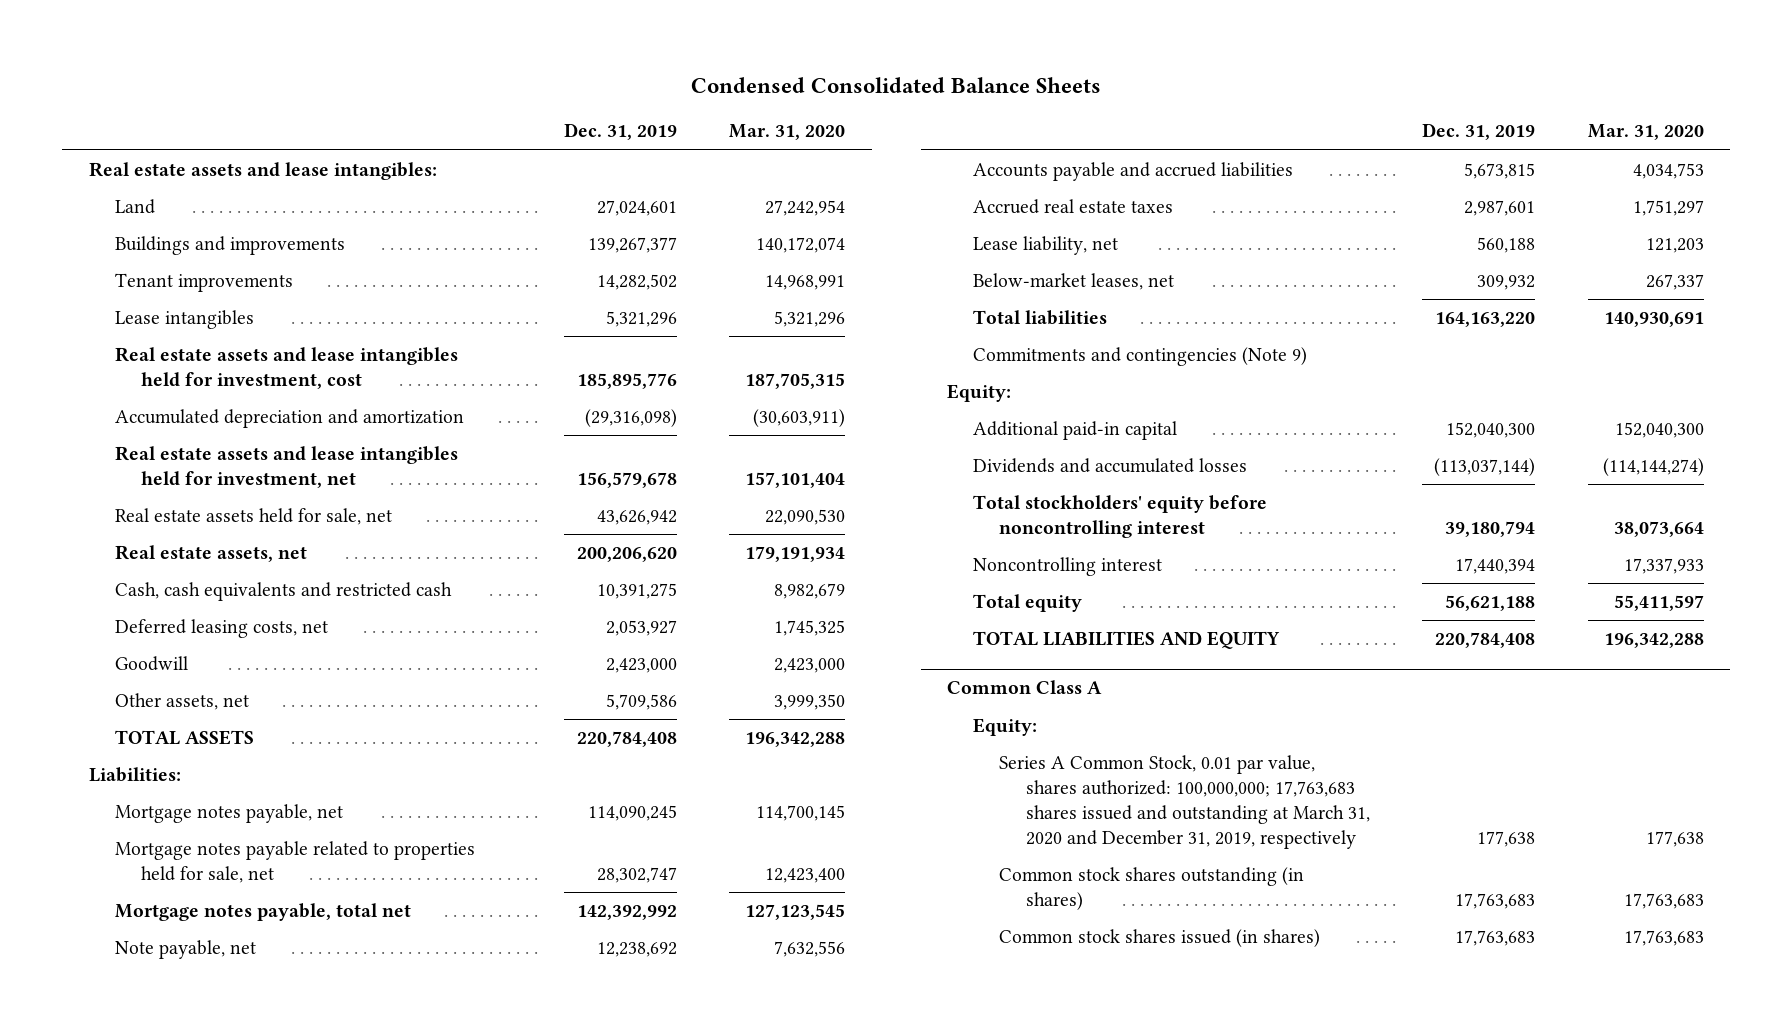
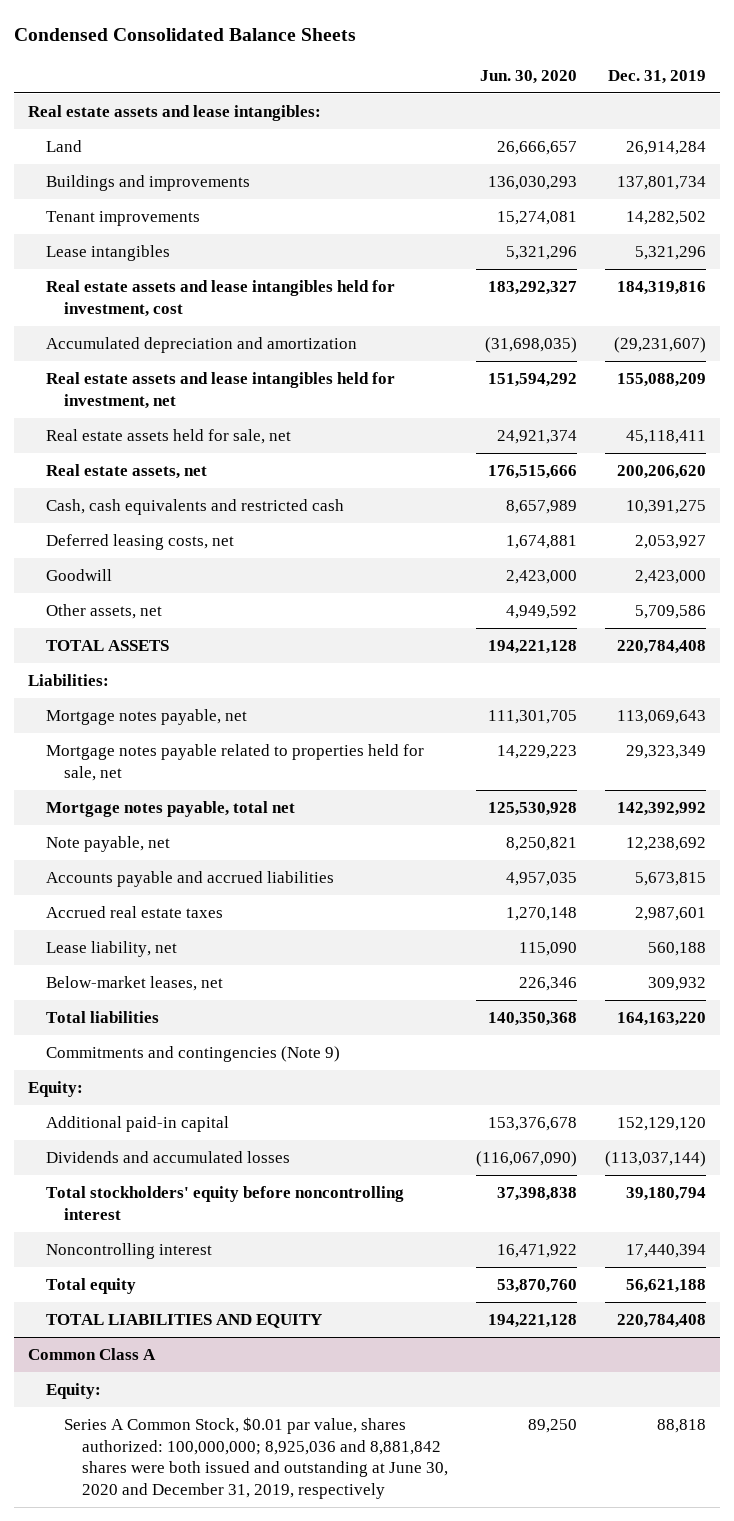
- | Dec. 31, 2019 | Mar. 31, 2020
+ | Jun. 30, 2020 | Dec. 31, 2019
- Land | 27,024,601 | 27,242,954
- Buildings and improvements | 139,267,377 | 140,172,074
+ Land | 26,666,657 | 26,914,284
+ Buildings and improvements | 136,030,293 | 137,801,734
- Real estate assets and lease intangibles held for investment, cost | 185,895,776 | 187,705,315
- Accumulated depreciation and amortization | (29,316,098) | (30,603,911)
- Real estate assets and lease intangibles held for investment, net | 156,579,678 | 157,101,404
- Real estate assets held for sale, net | 43,626,942 | 22,090,530
+ Real estate assets and lease intangibles held for investment, cost | 183,292,327 | 184,319,816
+ Accumulated depreciation and amortization | (31,698,035) | (29,231,607)
+ Real estate assets and lease intangibles held for investment, net | 151,594,292 | 155,088,209
+ Real estate assets held for sale, net | 24,921,374 | 45,118,411
- Mortgage notes payable, net | 114,090,245 | 114,700,145
- Mortgage notes payable related to properties held for sale, net | 28,302,747 | 12,423,400
+ Mortgage notes payable, net | 111,301,705 | 113,069,643
+ Mortgage notes payable related to properties held for sale, net | 14,229,223 | 29,323,349
- Additional paid-in capital | 152,040,300 | 152,040,300
+ Additional paid-in capital | 153,376,678 | 152,129,120
@ Common Class A
- Series A Common Stock, 0.01 par value, shares authorized: 100,000,000; 17,763,683 shares issued and outstanding at March 31, 2020 and December 31, 2019, respectively | 177,638 | 177,638
- Common stock shares outstanding (in shares) | 17,763,683 | 17,763,683
- Common stock shares issued (in shares) | 17,763,683 | 17,763,683
+ Series A Common Stock, $0.01 par value, shares authorized: 100,000,000; 8,925,036 and 8,881,842 shares were both issued and outstanding at June 30, 2020 and December 31, 2019, respectively | 89,250 | 88,818

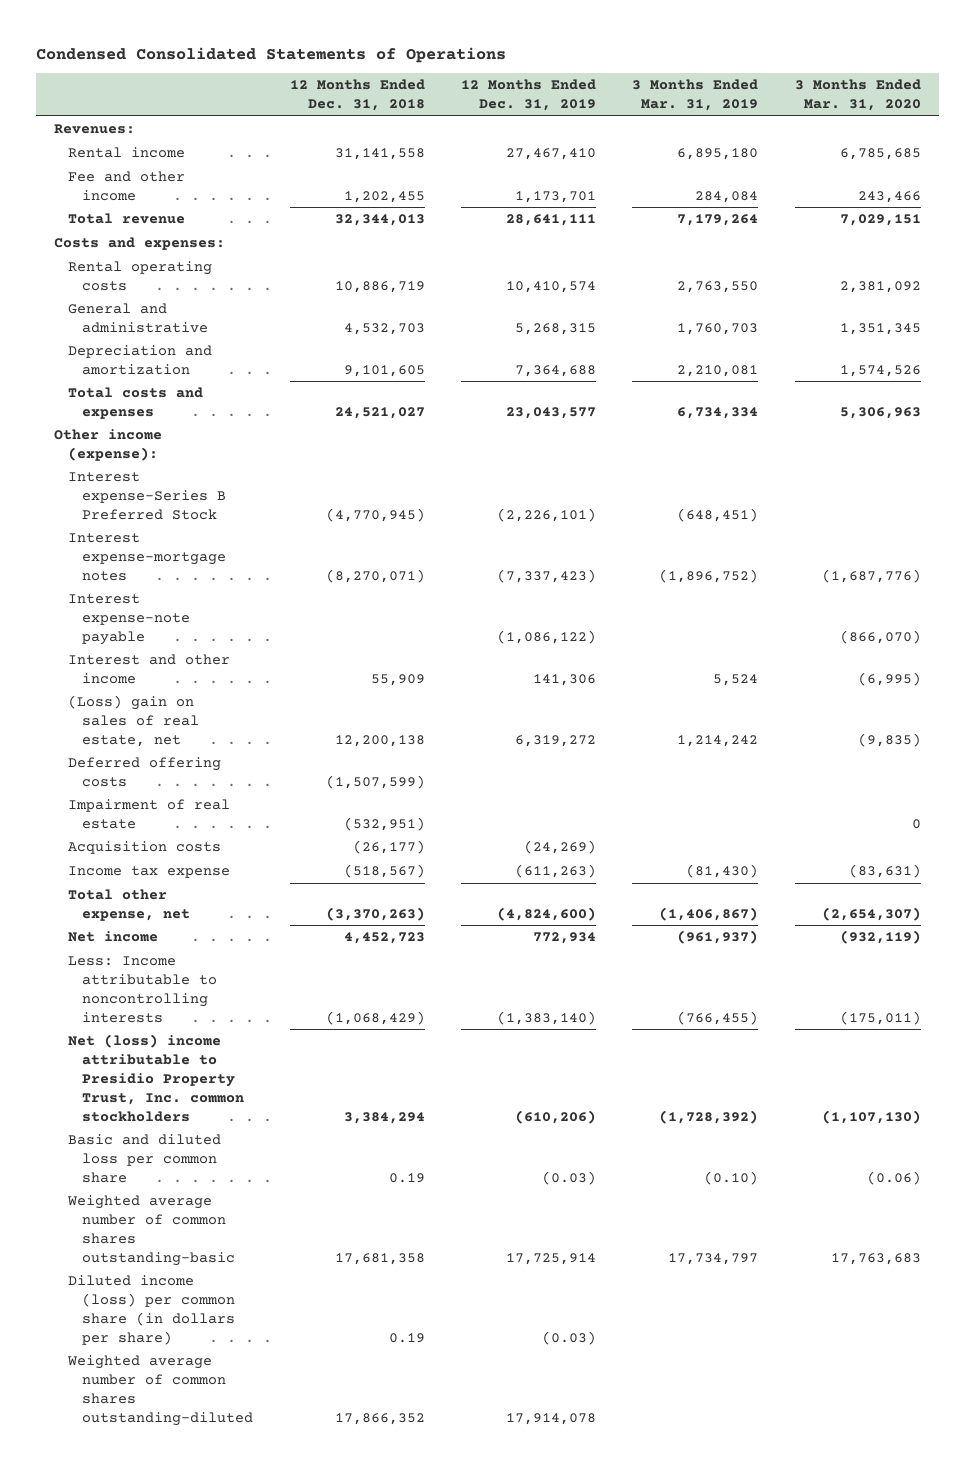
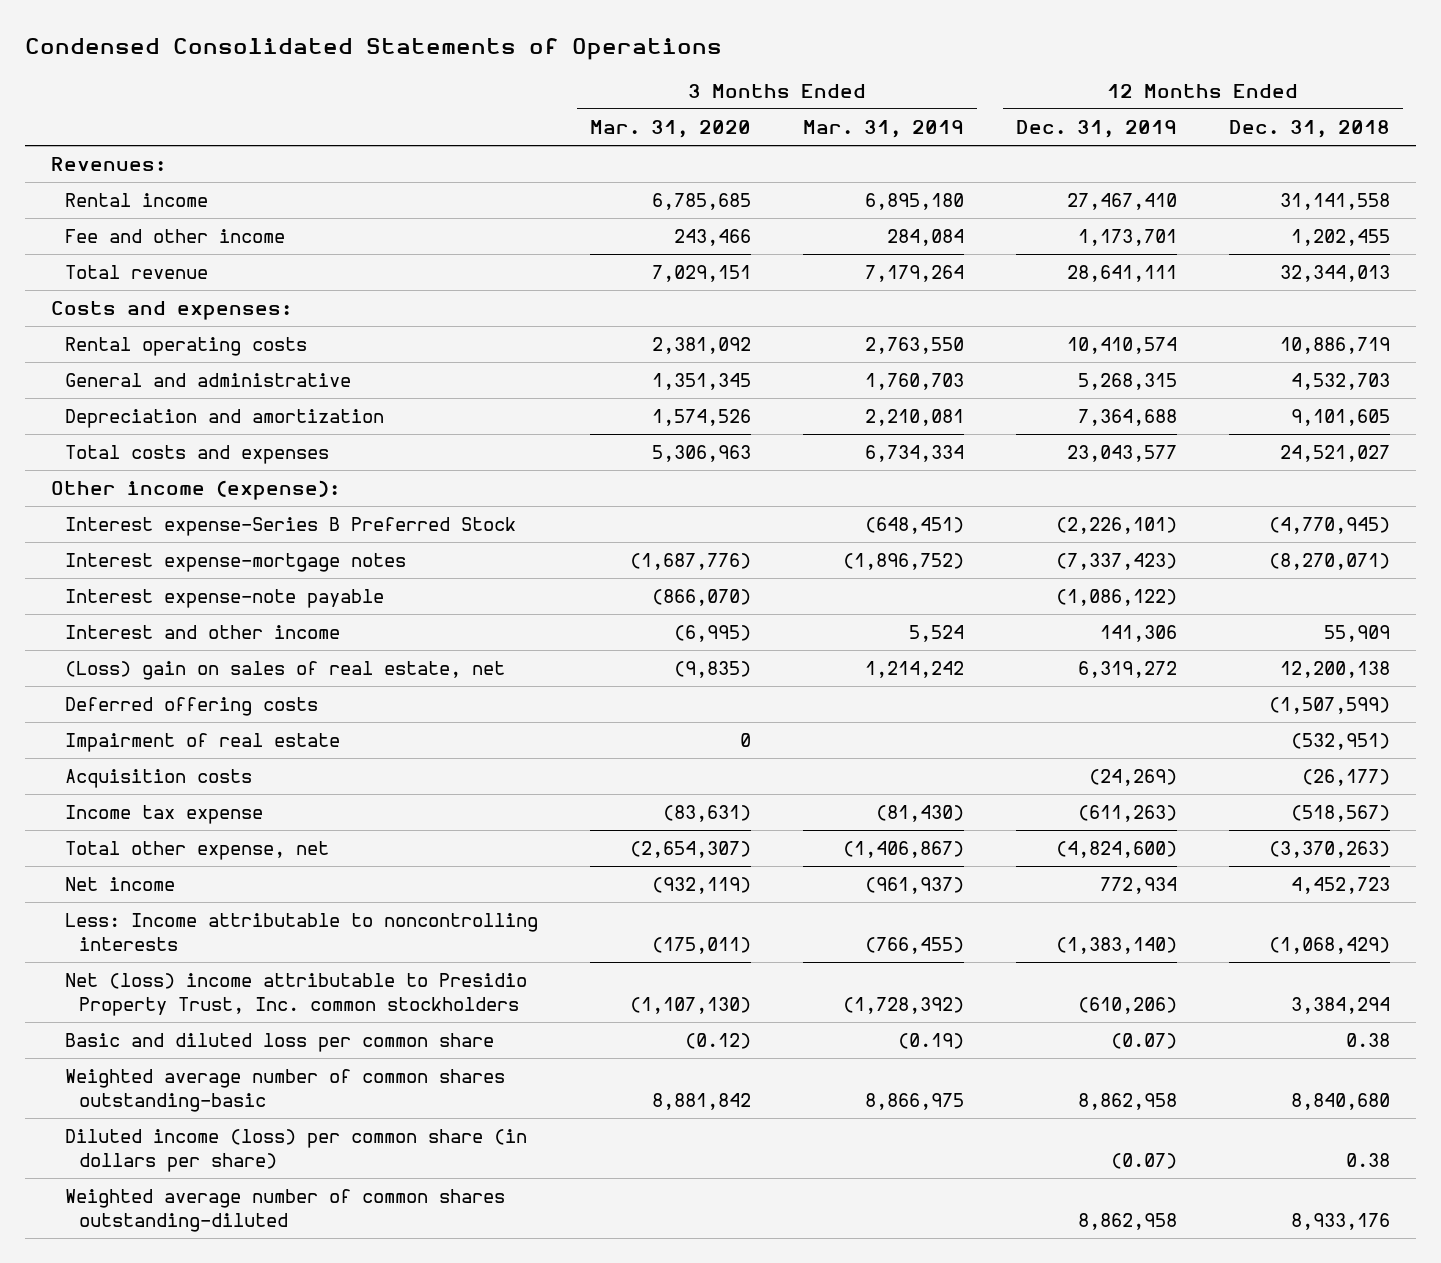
- | 12 Months Ended Dec. 31, 2018 | 12 Months Ended Dec. 31, 2019 | 3 Months Ended Mar. 31, 2019 | 3 Months Ended Mar. 31, 2020
+ | 3 Months Ended Mar. 31, 2020 | 3 Months Ended Mar. 31, 2019 | 12 Months Ended Dec. 31, 2019 | 12 Months Ended Dec. 31, 2018
- Basic and diluted loss per common share | 0.19 | (0.03) | (0.10) | (0.06)
- Weighted average number of common shares outstanding-basic | 17,681,358 | 17,725,914 | 17,734,797 | 17,763,683
- Diluted income (loss) per common share (in dollars per share) | 0.19 | (0.03) | |
- Weighted average number of common shares outstanding-diluted | 17,866,352 | 17,914,078 | |
+ Basic and diluted loss per common share | (0.12) | (0.19) | (0.07) | 0.38
+ Weighted average number of common shares outstanding-basic | 8,881,842 | 8,866,975 | 8,862,958 | 8,840,680
+ Diluted income (loss) per common share (in dollars per share) | | | (0.07) | 0.38
+ Weighted average number of common shares outstanding-diluted | | | 8,862,958 | 8,933,176

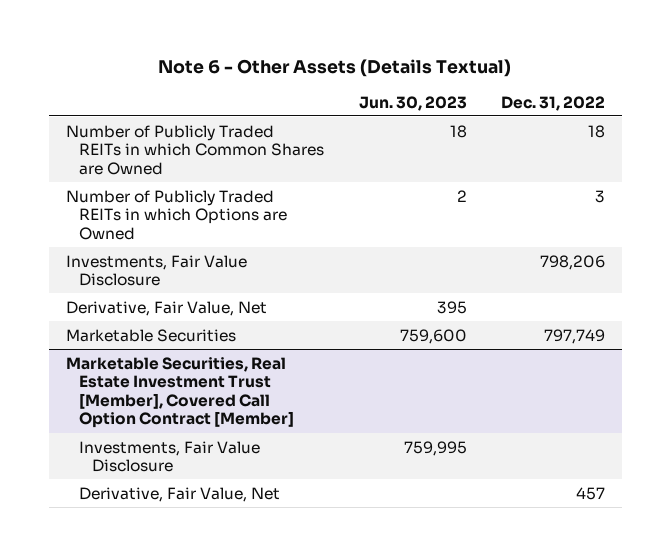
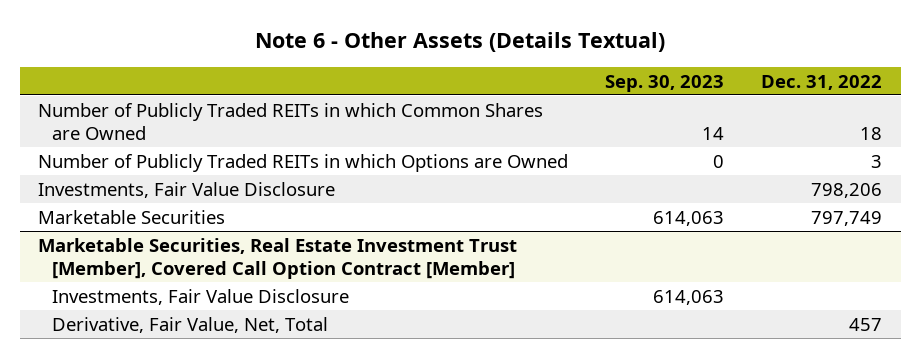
- | Jun. 30, 2023 | Dec. 31, 2022
+ | Sep. 30, 2023 | Dec. 31, 2022
- Derivative, Fair Value, Net | 395 |
@ Marketable Securities, Real Estate Investment Trust [Member], Covered Call Option Contract [Member]
- Derivative, Fair Value, Net | | 457
+ Derivative, Fair Value, Net, Total | | 457

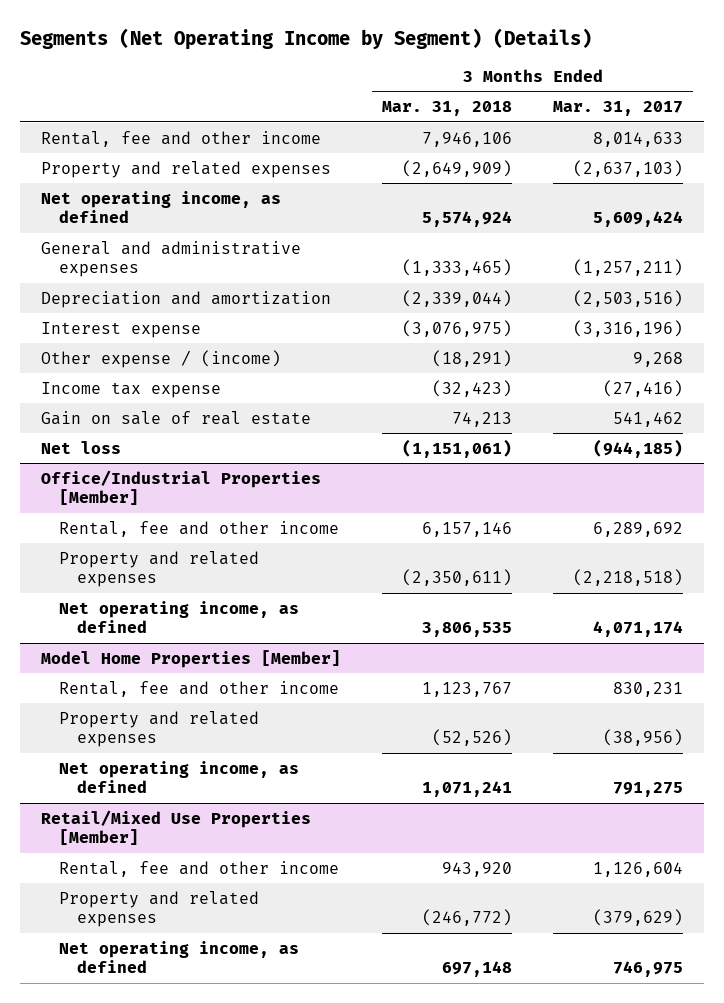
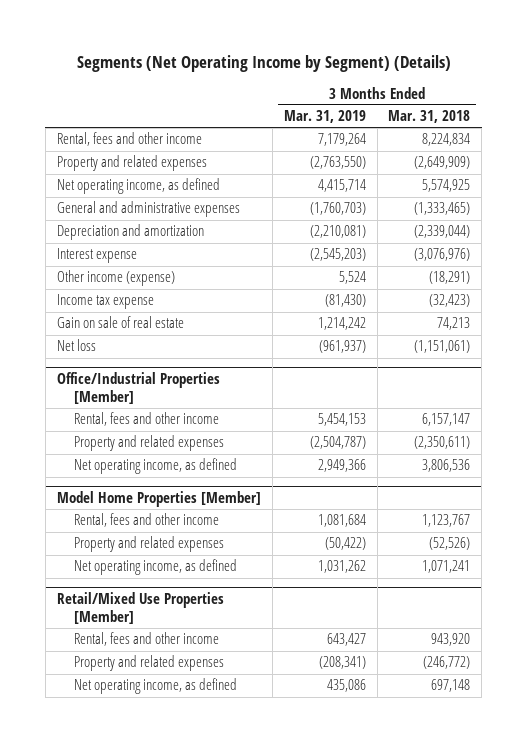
- | 3 Months Ended Mar. 31, 2018 | 3 Months Ended Mar. 31, 2017
+ | 3 Months Ended Mar. 31, 2019 | 3 Months Ended Mar. 31, 2018
- Rental, fee and other income | 7,946,106 | 8,014,633
+ Rental, fees and other income | 7,179,264 | 8,224,834
- Net operating income, as defined | 5,574,924 | 5,609,424
+ Net operating income, as defined | 4,415,714 | 5,574,925
- Interest expense | (3,076,975) | (3,316,196)
- Other expense / (income) | (18,291) | 9,268
+ Interest expense | (2,545,203) | (3,076,976)
+ Other income (expense) | 5,524 | (18,291)
@ Office/Industrial Properties [Member]
- Rental, fee and other income | 6,157,146 | 6,289,692
+ Rental, fees and other income | 5,454,153 | 6,157,147
- Net operating income, as defined | 3,806,535 | 4,071,174
+ Net operating income, as defined | 2,949,366 | 3,806,536
@ Model Home Properties [Member]
- Rental, fee and other income | 1,123,767 | 830,231
+ Rental, fees and other income | 1,081,684 | 1,123,767
@ Retail/Mixed Use Properties [Member]
- Rental, fee and other income | 943,920 | 1,126,604
+ Rental, fees and other income | 643,427 | 943,920

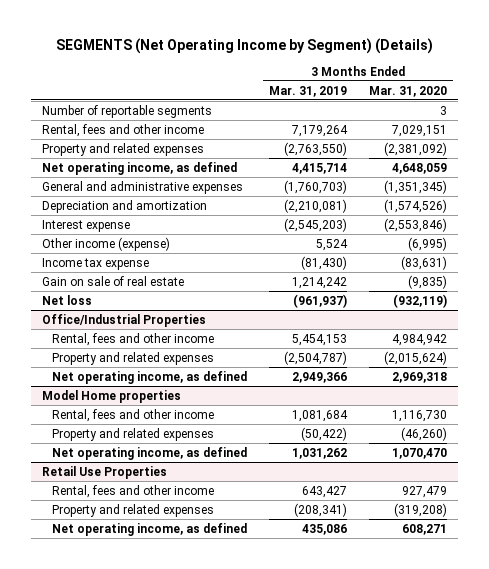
- Segments (Net Operating Income by Segment) (Details)
+ SEGMENTS (Net Operating Income by Segment) (Details)
- | 3 Months Ended Mar. 31, 2019 | 3 Months Ended Mar. 31, 2018
+ | 3 Months Ended Mar. 31, 2019 | 3 Months Ended Mar. 31, 2020
+ Number of reportable segments | | 3
- Office/Industrial Properties [Member]
+ Office/Industrial Properties
- Model Home Properties [Member]
+ Model Home properties
- Retail/Mixed Use Properties [Member]
+ Retail Use Properties

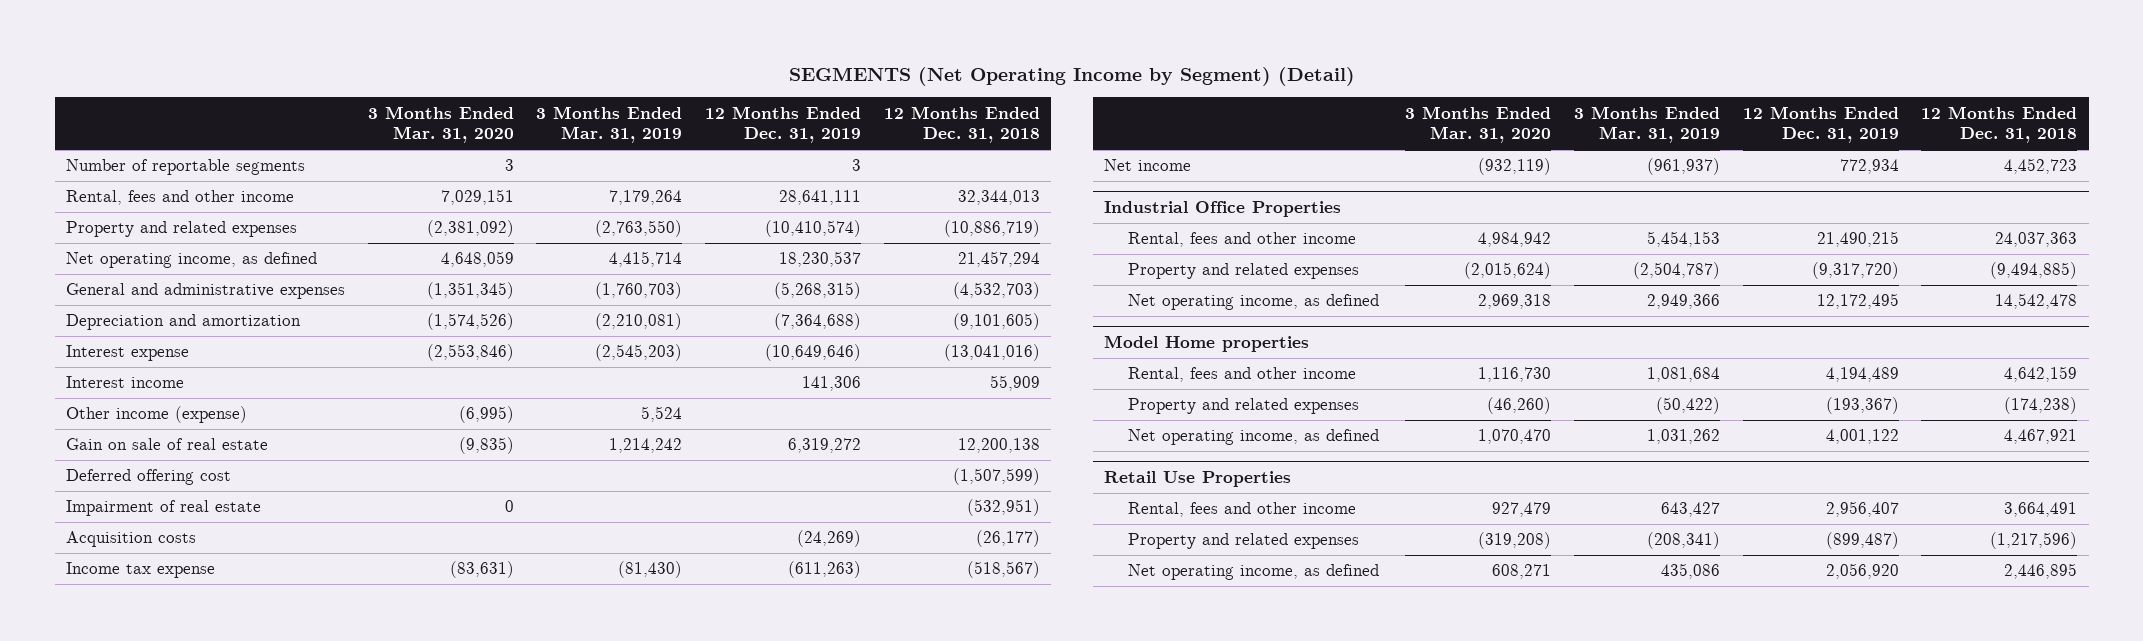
- SEGMENTS (Net Operating Income by Segment) (Details)
+ SEGMENTS (Net Operating Income by Segment) (Detail)
- | 3 Months Ended Mar. 31, 2019 | 3 Months Ended Mar. 31, 2020
+ | 3 Months Ended Mar. 31, 2020 | 3 Months Ended Mar. 31, 2019 | 12 Months Ended Dec. 31, 2019 | 12 Months Ended Dec. 31, 2018
+ Interest income | | | 141,306 | 55,909
- Net loss | (961,937) | (932,119)
- Office/Industrial Properties
+ Deferred offering cost | | | | (1,507,599)
+ Impairment of real estate | 0 | | | (532,951)
+ Acquisition costs | | | (24,269) | (26,177)
moved down: Income tax expense | (83,631) | (81,430) | (611,263) | (518,567)
+ Net income | (932,119) | (961,937) | 772,934 | 4,452,723
+ Industrial Office Properties

